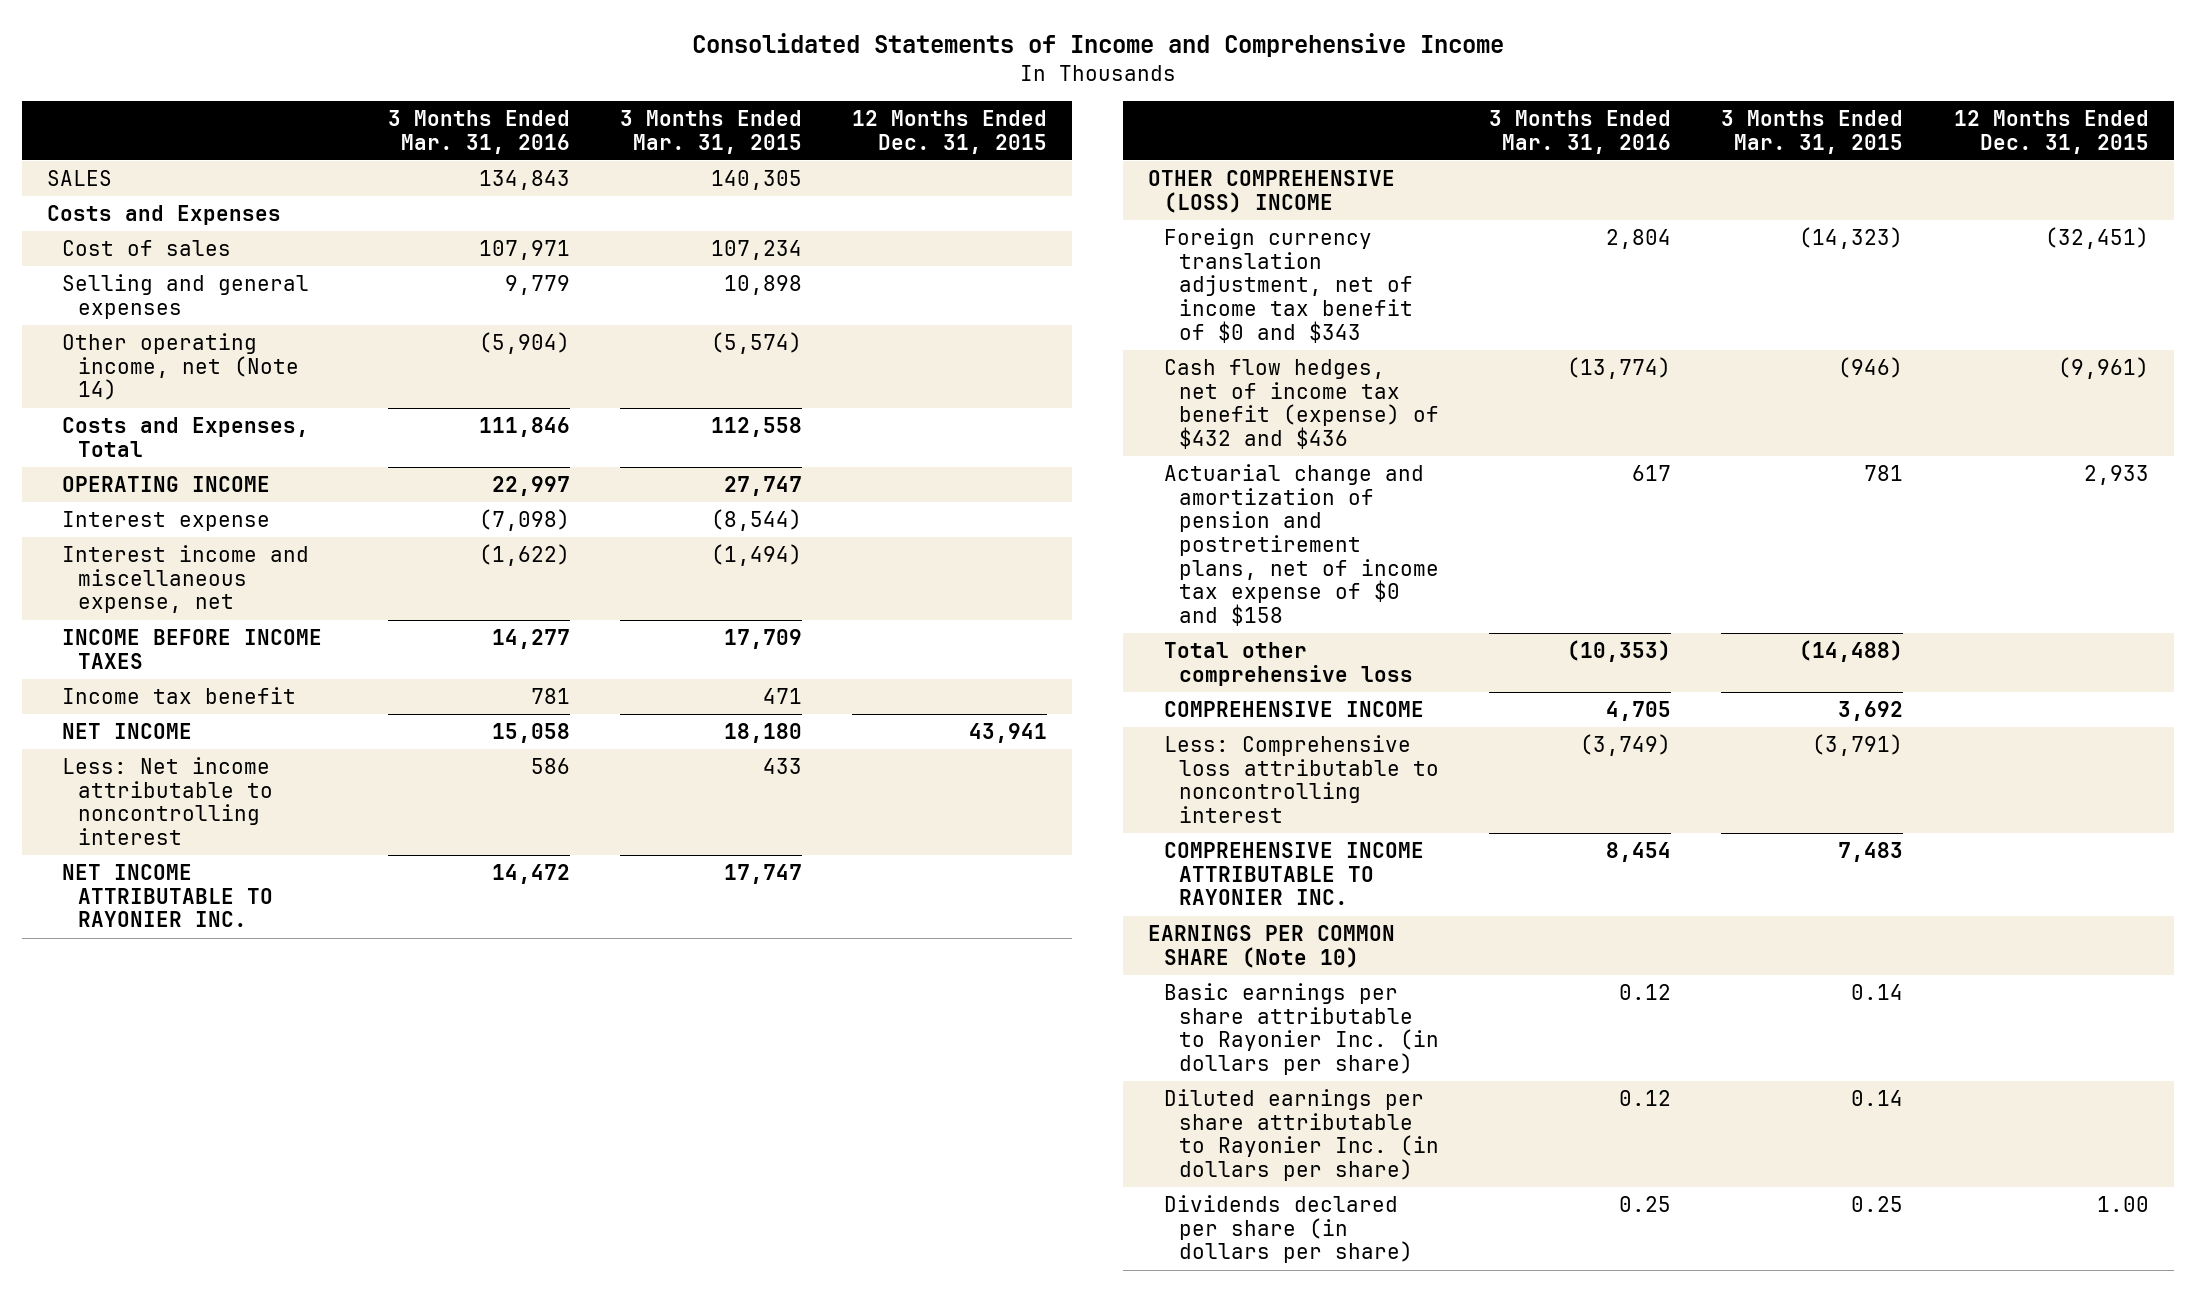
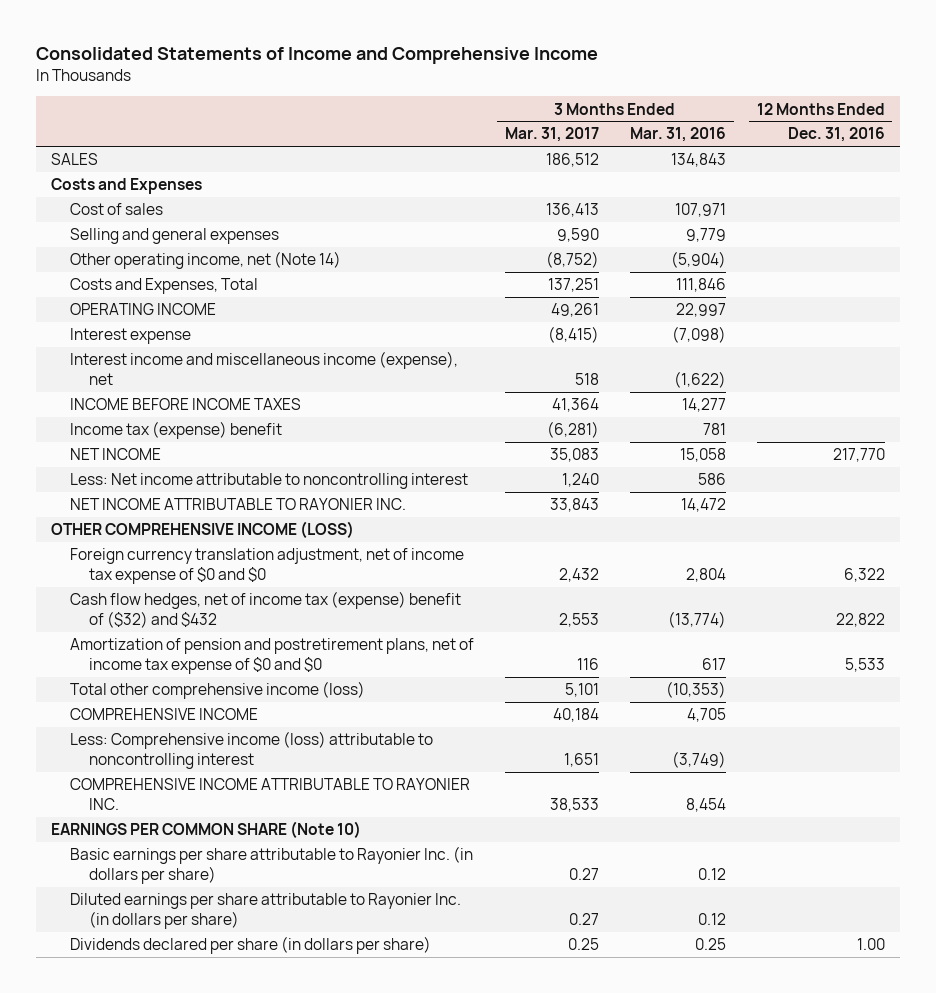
- | 3 Months Ended Mar. 31, 2016 | 3 Months Ended Mar. 31, 2015 | 12 Months Ended Dec. 31, 2015
+ | 3 Months Ended Mar. 31, 2017 | 3 Months Ended Mar. 31, 2016 | 12 Months Ended Dec. 31, 2016
- Interest income and miscellaneous expense, net | (1,622) | (1,494) |
+ Interest income and miscellaneous income (expense), net | 518 | (1,622) |
- Income tax benefit | 781 | 471 |
+ Income tax (expense) benefit | (6,281) | 781 |
- OTHER COMPREHENSIVE (LOSS) INCOME
- Foreign currency translation adjustment, net of income tax benefit of $0 and $343 | 2,804 | (14,323) | (32,451)
- Cash flow hedges, net of income tax benefit (expense) of $432 and $436 | (13,774) | (946) | (9,961)
- Actuarial change and amortization of pension and postretirement plans, net of income tax expense of $0 and $158 | 617 | 781 | 2,933
- Total other comprehensive loss | (10,353) | (14,488) |
+ OTHER COMPREHENSIVE INCOME (LOSS)
+ Foreign currency translation adjustment, net of income tax expense of $0 and $0 | 2,432 | 2,804 | 6,322
+ Cash flow hedges, net of income tax (expense) benefit of ($32) and $432 | 2,553 | (13,774) | 22,822
+ Amortization of pension and postretirement plans, net of income tax expense of $0 and $0 | 116 | 617 | 5,533
+ Total other comprehensive income (loss) | 5,101 | (10,353) |
- Less: Comprehensive loss attributable to noncontrolling interest | (3,749) | (3,791) |
+ Less: Comprehensive income (loss) attributable to noncontrolling interest | 1,651 | (3,749) |

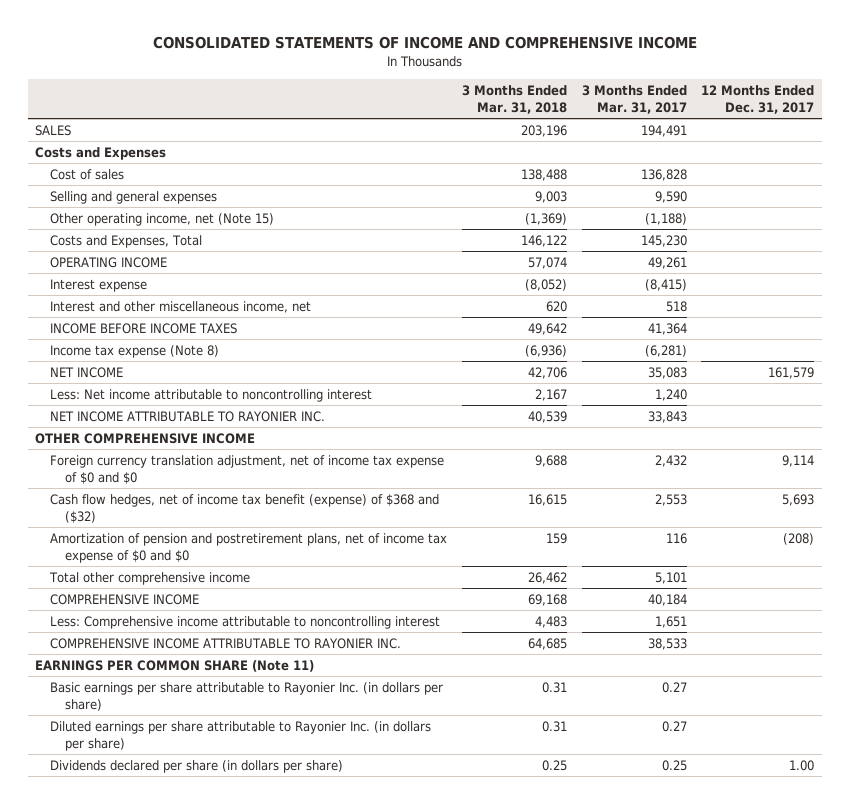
- Consolidated Statements of Income and Comprehensive Income
+ CONSOLIDATED STATEMENTS OF INCOME AND COMPREHENSIVE INCOME
- | 3 Months Ended Mar. 31, 2017 | 3 Months Ended Mar. 31, 2016 | 12 Months Ended Dec. 31, 2016
+ | 3 Months Ended Mar. 31, 2018 | 3 Months Ended Mar. 31, 2017 | 12 Months Ended Dec. 31, 2017
- SALES | 186,512 | 134,843 |
+ SALES | 203,196 | 194,491 |
- Cost of sales | 136,413 | 107,971 |
+ Cost of sales | 138,488 | 136,828 |
- Other operating income, net (Note 14) | (8,752) | (5,904) |
- Costs and Expenses, Total | 137,251 | 111,846 |
+ Other operating income, net (Note 15) | (1,369) | (1,188) |
+ Costs and Expenses, Total | 146,122 | 145,230 |
- Interest income and miscellaneous income (expense), net | 518 | (1,622) |
+ Interest and other miscellaneous income, net | 620 | 518 |
- Income tax (expense) benefit | (6,281) | 781 |
+ Income tax expense (Note 8) | (6,936) | (6,281) |
- OTHER COMPREHENSIVE INCOME (LOSS)
+ OTHER COMPREHENSIVE INCOME
- Cash flow hedges, net of income tax (expense) benefit of ($32) and $432 | 2,553 | (13,774) | 22,822
+ Cash flow hedges, net of income tax benefit (expense) of $368 and ($32) | 16,615 | 2,553 | 5,693
- Total other comprehensive income (loss) | 5,101 | (10,353) |
+ Total other comprehensive income | 26,462 | 5,101 |
- Less: Comprehensive income (loss) attributable to noncontrolling interest | 1,651 | (3,749) |
+ Less: Comprehensive income attributable to noncontrolling interest | 4,483 | 1,651 |
- EARNINGS PER COMMON SHARE (Note 10)
+ EARNINGS PER COMMON SHARE (Note 11)

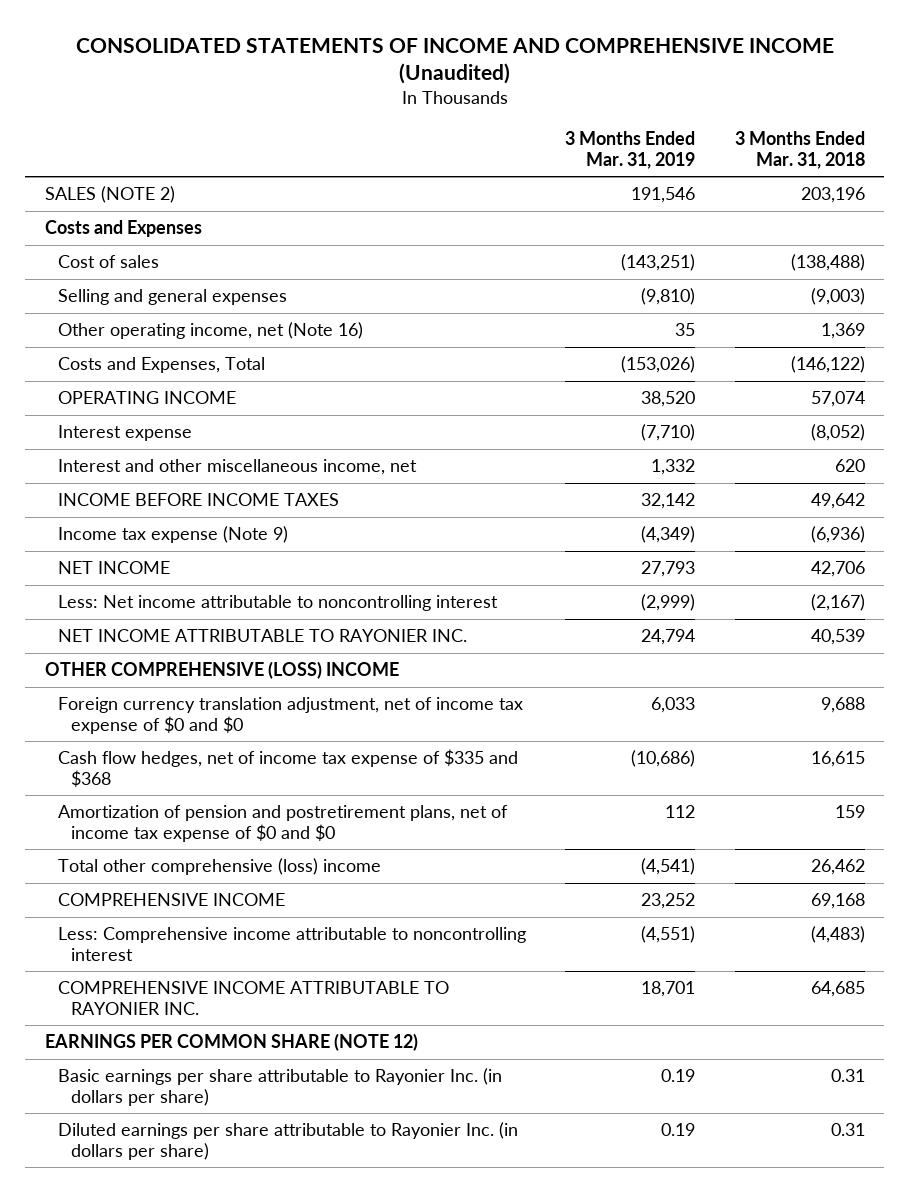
- CONSOLIDATED STATEMENTS OF INCOME AND COMPREHENSIVE INCOME
+ CONSOLIDATED STATEMENTS OF INCOME AND COMPREHENSIVE INCOME (Unaudited)
- | 3 Months Ended Mar. 31, 2018 | 3 Months Ended Mar. 31, 2017 | 12 Months Ended Dec. 31, 2017
+ | 3 Months Ended Mar. 31, 2019 | 3 Months Ended Mar. 31, 2018
- SALES | 203,196 | 194,491 |
+ SALES (NOTE 2) | 191,546 | 203,196
- Cost of sales | 138,488 | 136,828 |
- Selling and general expenses | 9,003 | 9,590 |
- Other operating income, net (Note 15) | (1,369) | (1,188) |
- Costs and Expenses, Total | 146,122 | 145,230 |
+ Cost of sales | (143,251) | (138,488)
+ Selling and general expenses | (9,810) | (9,003)
+ Other operating income, net (Note 16) | 35 | 1,369
+ Costs and Expenses, Total | (153,026) | (146,122)
- Income tax expense (Note 8) | (6,936) | (6,281) |
+ Income tax expense (Note 9) | (4,349) | (6,936)
- Less: Net income attributable to noncontrolling interest | 2,167 | 1,240 |
+ Less: Net income attributable to noncontrolling interest | (2,999) | (2,167)
- OTHER COMPREHENSIVE INCOME
+ OTHER COMPREHENSIVE (LOSS) INCOME
- Cash flow hedges, net of income tax benefit (expense) of $368 and ($32) | 16,615 | 2,553 | 5,693
+ Cash flow hedges, net of income tax expense of $335 and $368 | (10,686) | 16,615
- Total other comprehensive income | 26,462 | 5,101 |
+ Total other comprehensive (loss) income | (4,541) | 26,462
- Less: Comprehensive income attributable to noncontrolling interest | 4,483 | 1,651 |
+ Less: Comprehensive income attributable to noncontrolling interest | (4,551) | (4,483)
- EARNINGS PER COMMON SHARE (Note 11)
+ EARNINGS PER COMMON SHARE (NOTE 12)
- Dividends declared per share (in dollars per share) | 0.25 | 0.25 | 1.00

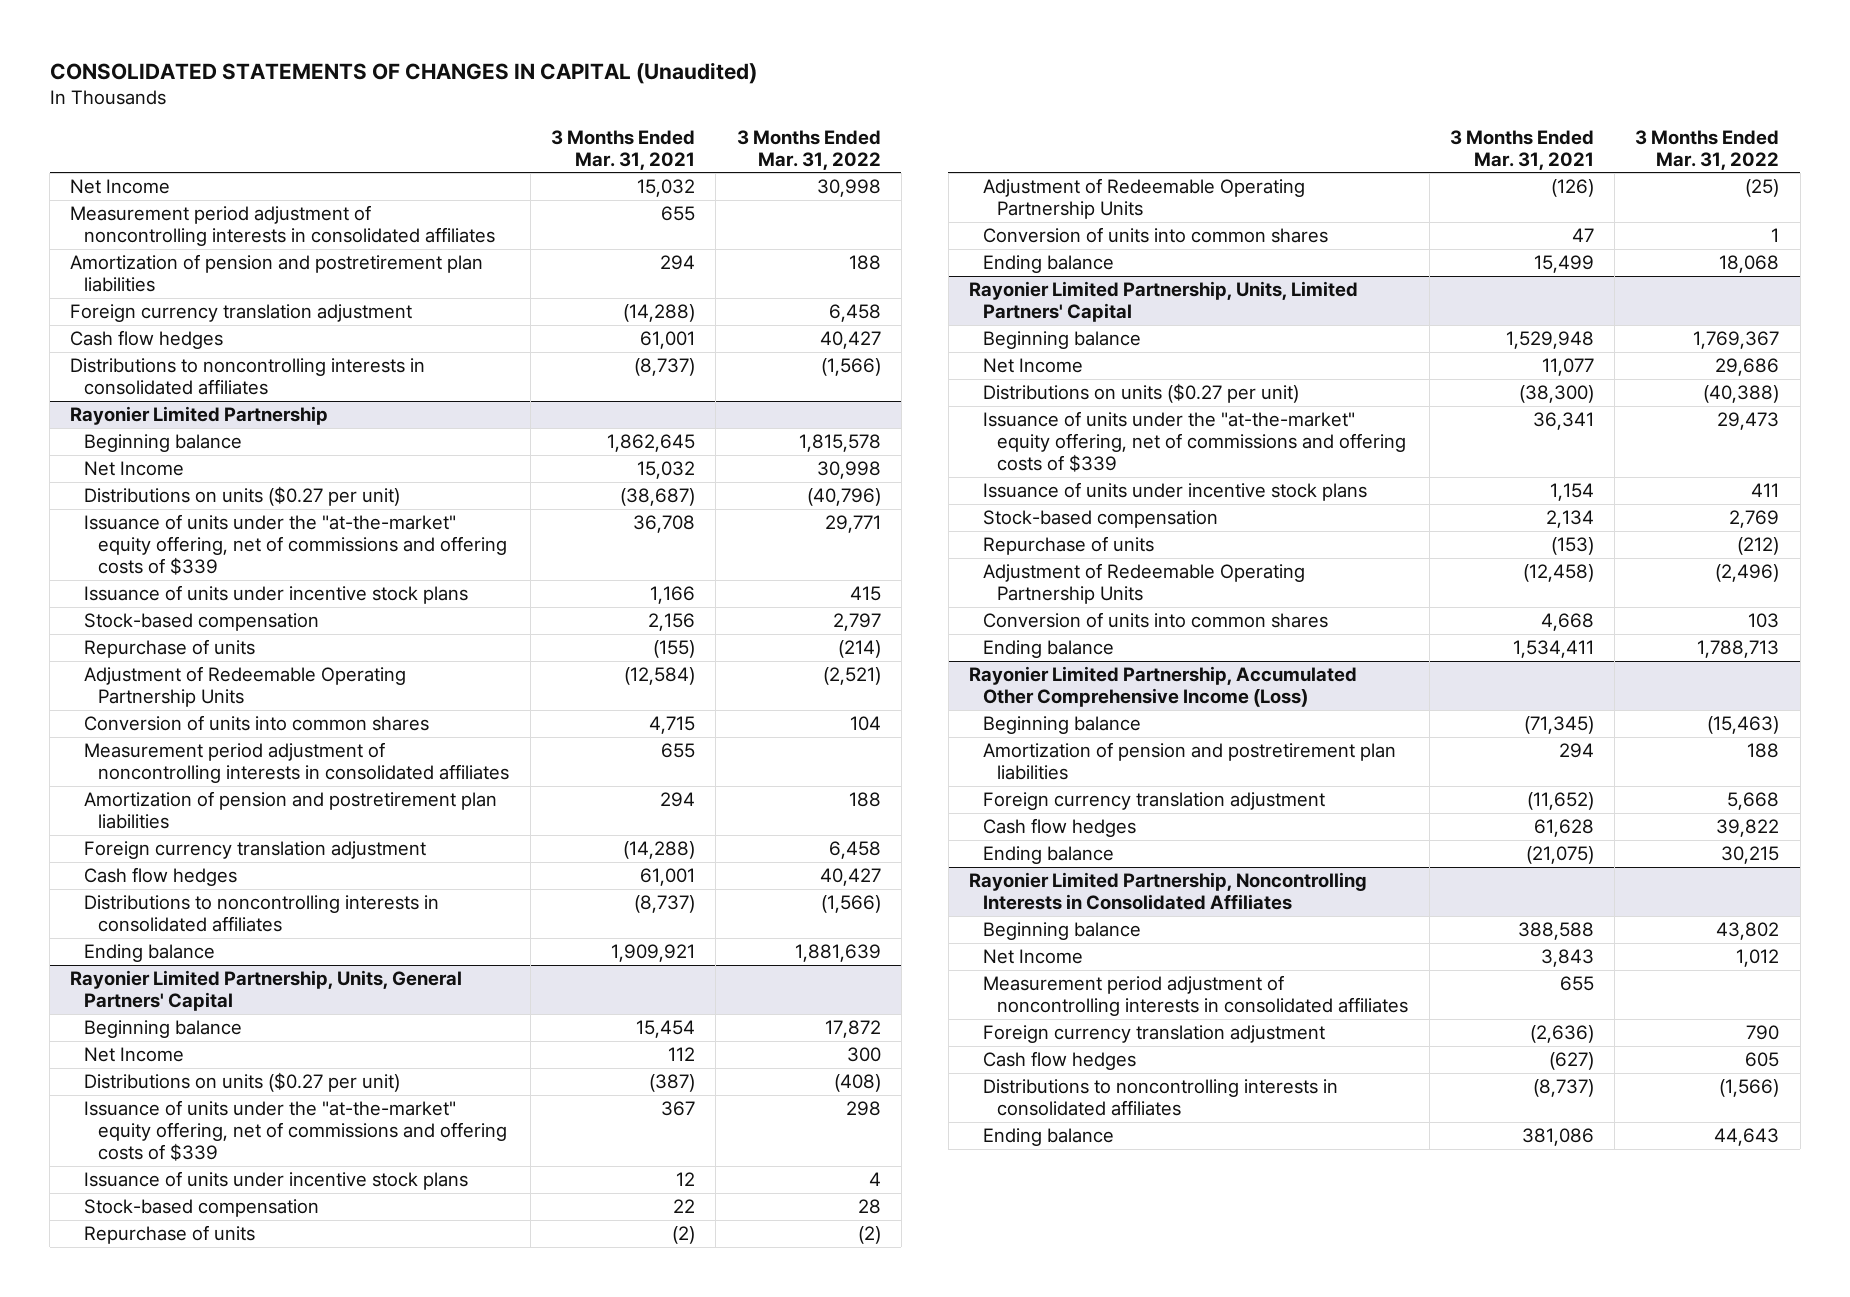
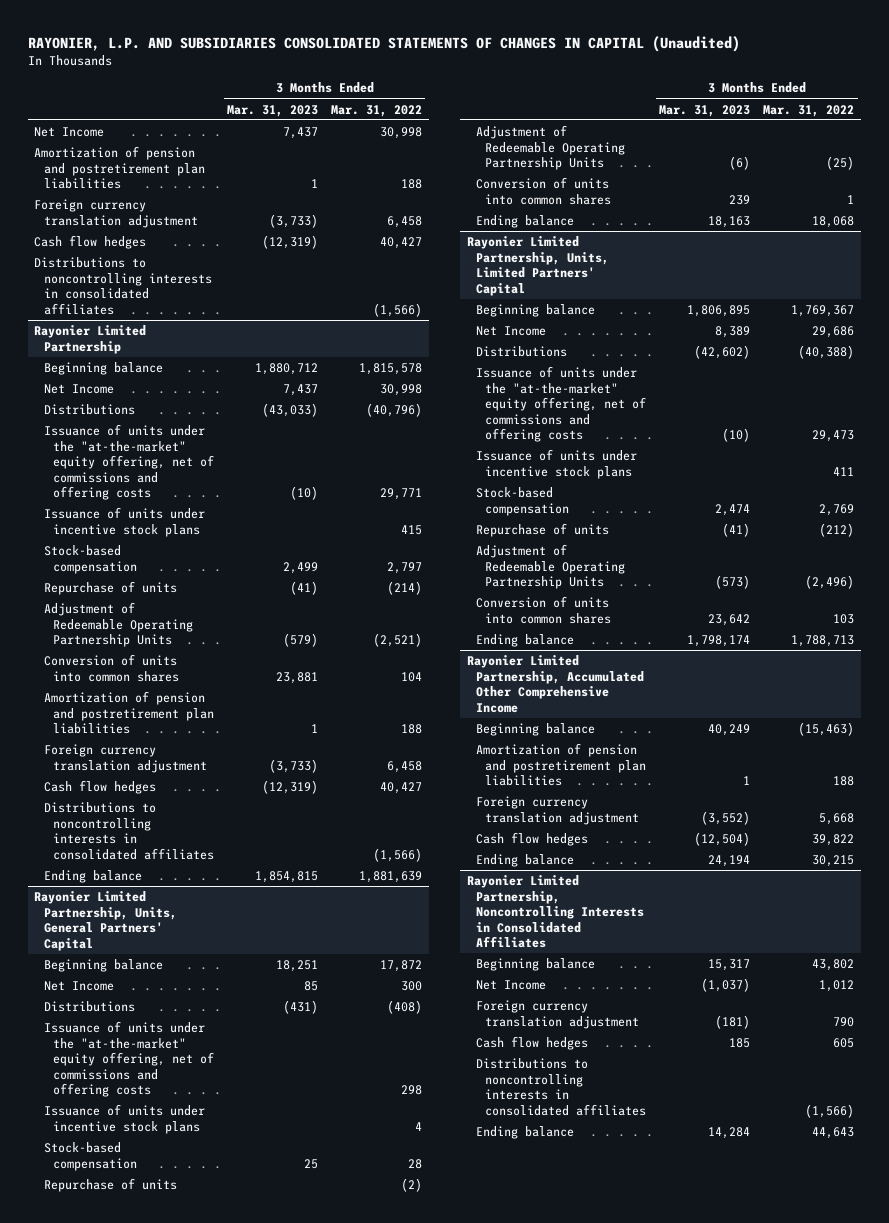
- CONSOLIDATED STATEMENTS OF CHANGES IN CAPITAL (Unaudited)
+ RAYONIER, L.P. AND SUBSIDIARIES CONSOLIDATED STATEMENTS OF CHANGES IN CAPITAL (Unaudited)
- | 3 Months Ended Mar. 31, 2021 | 3 Months Ended Mar. 31, 2022
+ | 3 Months Ended Mar. 31, 2023 | 3 Months Ended Mar. 31, 2022
- Measurement period adjustment of noncontrolling interests in consolidated affiliates | 655 |
@ Rayonier Limited Partnership
- Distributions on units ($0.27 per unit) | (38,687) | (40,796)
- Issuance of units under the "at-the-market" equity offering, net of commissions and offering costs of $339 | 36,708 | 29,771
+ Distributions | (43,033) | (40,796)
+ Issuance of units under the "at-the-market" equity offering, net of commissions and offering costs | (10) | 29,771
- Measurement period adjustment of noncontrolling interests in consolidated affiliates | 655 |
@ Rayonier Limited Partnership, Units, General Partners' Capital
- Distributions on units ($0.27 per unit) | (387) | (408)
- Issuance of units under the "at-the-market" equity offering, net of commissions and offering costs of $339 | 367 | 298
+ Distributions | (431) | (408)
+ Issuance of units under the "at-the-market" equity offering, net of commissions and offering costs | | 298
@ Rayonier Limited Partnership, Units, Limited Partners' Capital
- Distributions on units ($0.27 per unit) | (38,300) | (40,388)
- Issuance of units under the "at-the-market" equity offering, net of commissions and offering costs of $339 | 36,341 | 29,473
+ Distributions | (42,602) | (40,388)
+ Issuance of units under the "at-the-market" equity offering, net of commissions and offering costs | (10) | 29,473
- Rayonier Limited Partnership, Accumulated Other Comprehensive Income (Loss)
+ Rayonier Limited Partnership, Accumulated Other Comprehensive Income
@ Rayonier Limited Partnership, Noncontrolling Interests in Consolidated Affiliates
- Measurement period adjustment of noncontrolling interests in consolidated affiliates | 655 |

